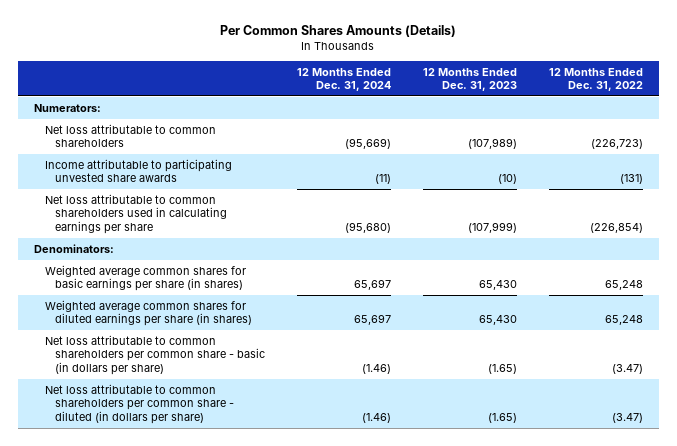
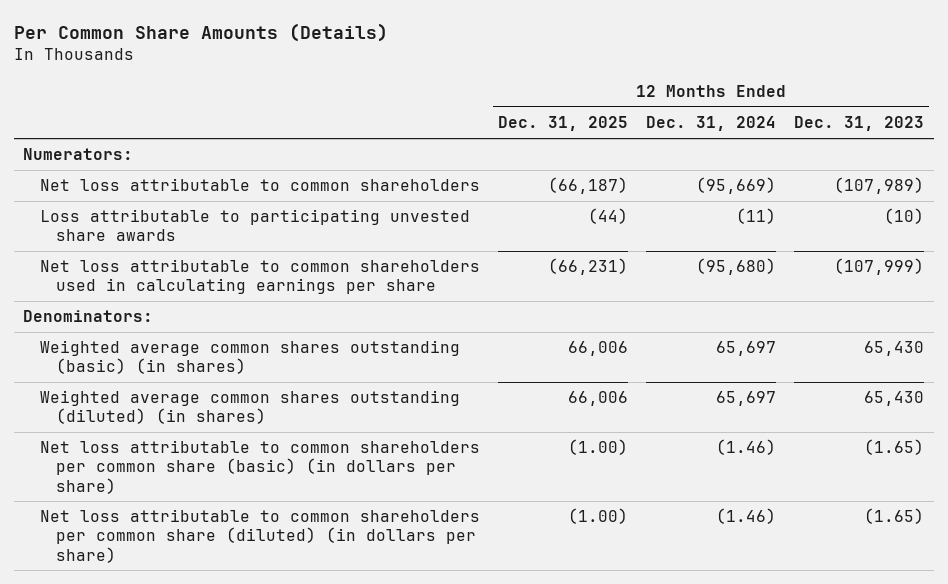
- Per Common Shares Amounts (Details)
+ Per Common Share Amounts (Details)
- | 12 Months Ended Dec. 31, 2024 | 12 Months Ended Dec. 31, 2023 | 12 Months Ended Dec. 31, 2022
+ | 12 Months Ended Dec. 31, 2025 | 12 Months Ended Dec. 31, 2024 | 12 Months Ended Dec. 31, 2023
- Income attributable to participating unvested share awards | (11) | (10) | (131)
+ Loss attributable to participating unvested share awards | (44) | (11) | (10)
- Weighted average common shares for basic earnings per share (in shares) | 65,697 | 65,430 | 65,248
- Weighted average common shares for diluted earnings per share (in shares) | 65,697 | 65,430 | 65,248
- Net loss attributable to common shareholders per common share - basic (in dollars per share) | (1.46) | (1.65) | (3.47)
- Net loss attributable to common shareholders per common share - diluted (in dollars per share) | (1.46) | (1.65) | (3.47)
+ Weighted average common shares outstanding (basic) (in shares) | 66,006 | 65,697 | 65,430
+ Weighted average common shares outstanding (diluted) (in shares) | 66,006 | 65,697 | 65,430
+ Net loss attributable to common shareholders per common share (basic) (in dollars per share) | (1.00) | (1.46) | (1.65)
+ Net loss attributable to common shareholders per common share (diluted) (in dollars per share) | (1.00) | (1.46) | (1.65)

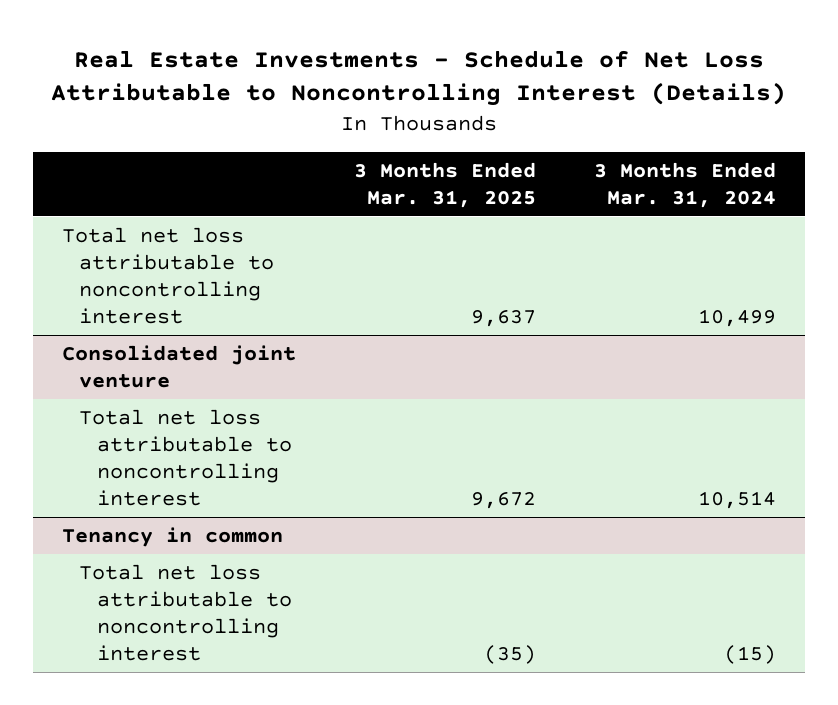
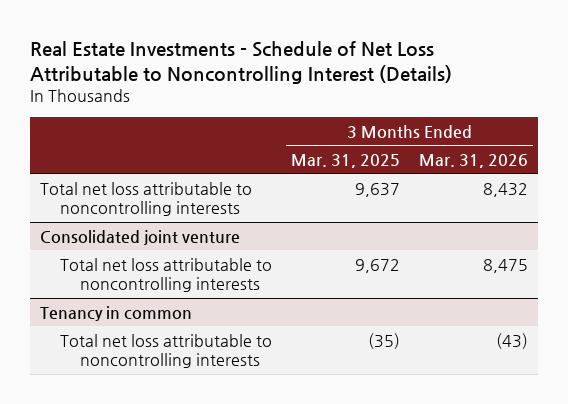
- | 3 Months Ended Mar. 31, 2025 | 3 Months Ended Mar. 31, 2024
+ | 3 Months Ended Mar. 31, 2025 | 3 Months Ended Mar. 31, 2026
- Total net loss attributable to noncontrolling interest | 9,637 | 10,499
+ Total net loss attributable to noncontrolling interests | 9,637 | 8,432
@ Consolidated joint venture
- Total net loss attributable to noncontrolling interest | 9,672 | 10,514
+ Total net loss attributable to noncontrolling interests | 9,672 | 8,475
@ Tenancy in common
- Total net loss attributable to noncontrolling interest | (35) | (15)
+ Total net loss attributable to noncontrolling interests | (35) | (43)

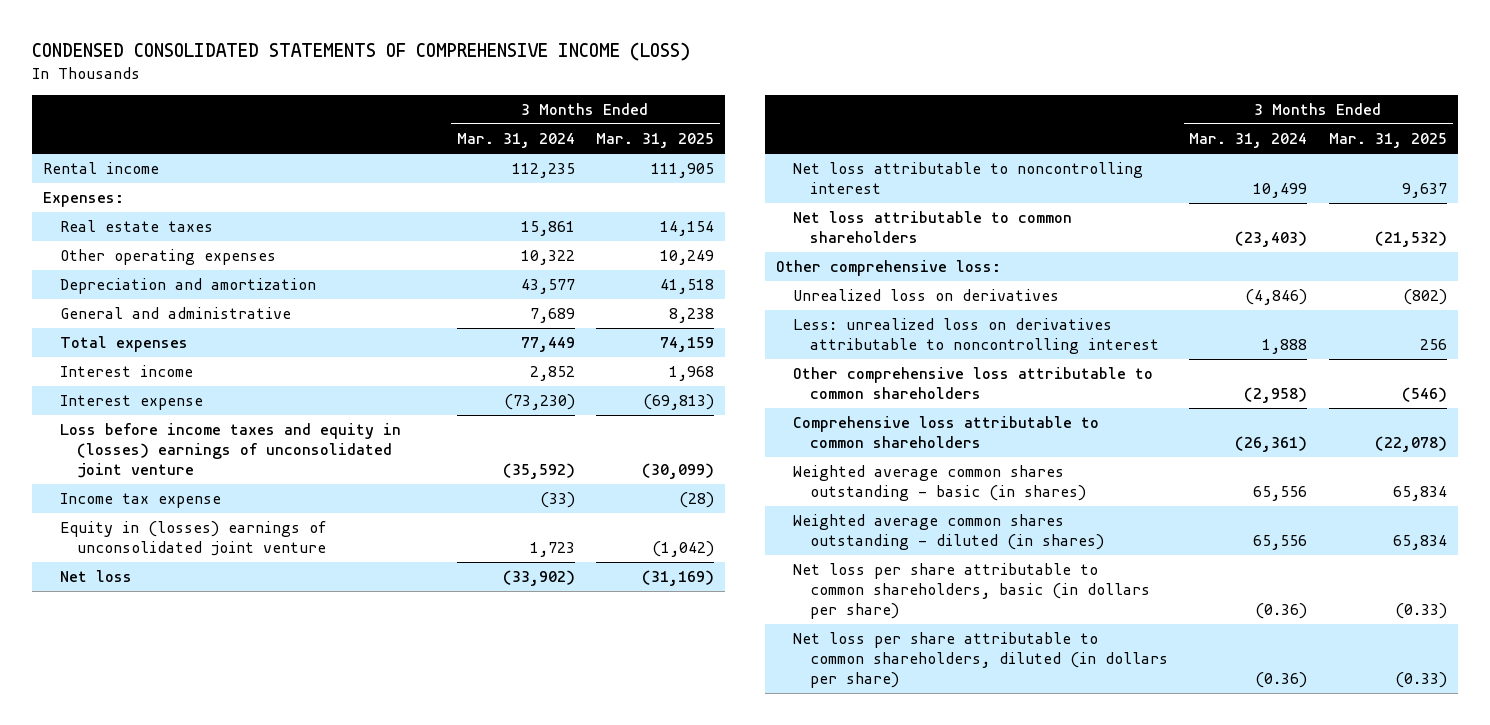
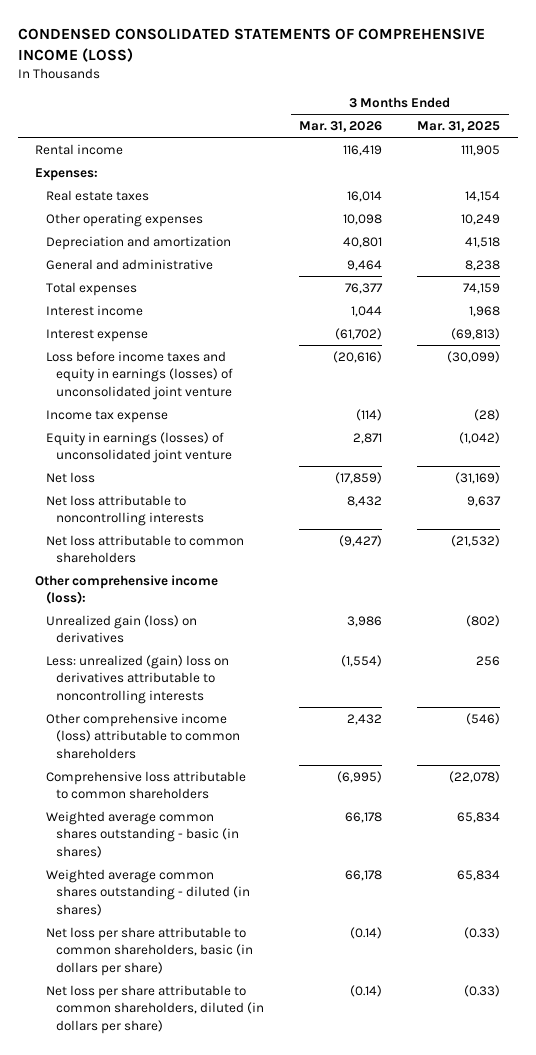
- | 3 Months Ended Mar. 31, 2024 | 3 Months Ended Mar. 31, 2025
+ | 3 Months Ended Mar. 31, 2026 | 3 Months Ended Mar. 31, 2025
- Loss before income taxes and equity in (losses) earnings of unconsolidated joint venture | (35,592) | (30,099)
+ Loss before income taxes and equity in earnings (losses) of unconsolidated joint venture | (20,616) | (30,099)
- Equity in (losses) earnings of unconsolidated joint venture | 1,723 | (1,042)
+ Equity in earnings (losses) of unconsolidated joint venture | 2,871 | (1,042)
- Net loss attributable to noncontrolling interest | 10,499 | 9,637
+ Net loss attributable to noncontrolling interests | 8,432 | 9,637
- Other comprehensive loss:
- Unrealized loss on derivatives | (4,846) | (802)
- Less: unrealized loss on derivatives attributable to noncontrolling interest | 1,888 | 256
- Other comprehensive loss attributable to common shareholders | (2,958) | (546)
+ Other comprehensive income (loss):
+ Unrealized gain (loss) on derivatives | 3,986 | (802)
+ Less: unrealized (gain) loss on derivatives attributable to noncontrolling interests | (1,554) | 256
+ Other comprehensive income (loss) attributable to common shareholders | 2,432 | (546)

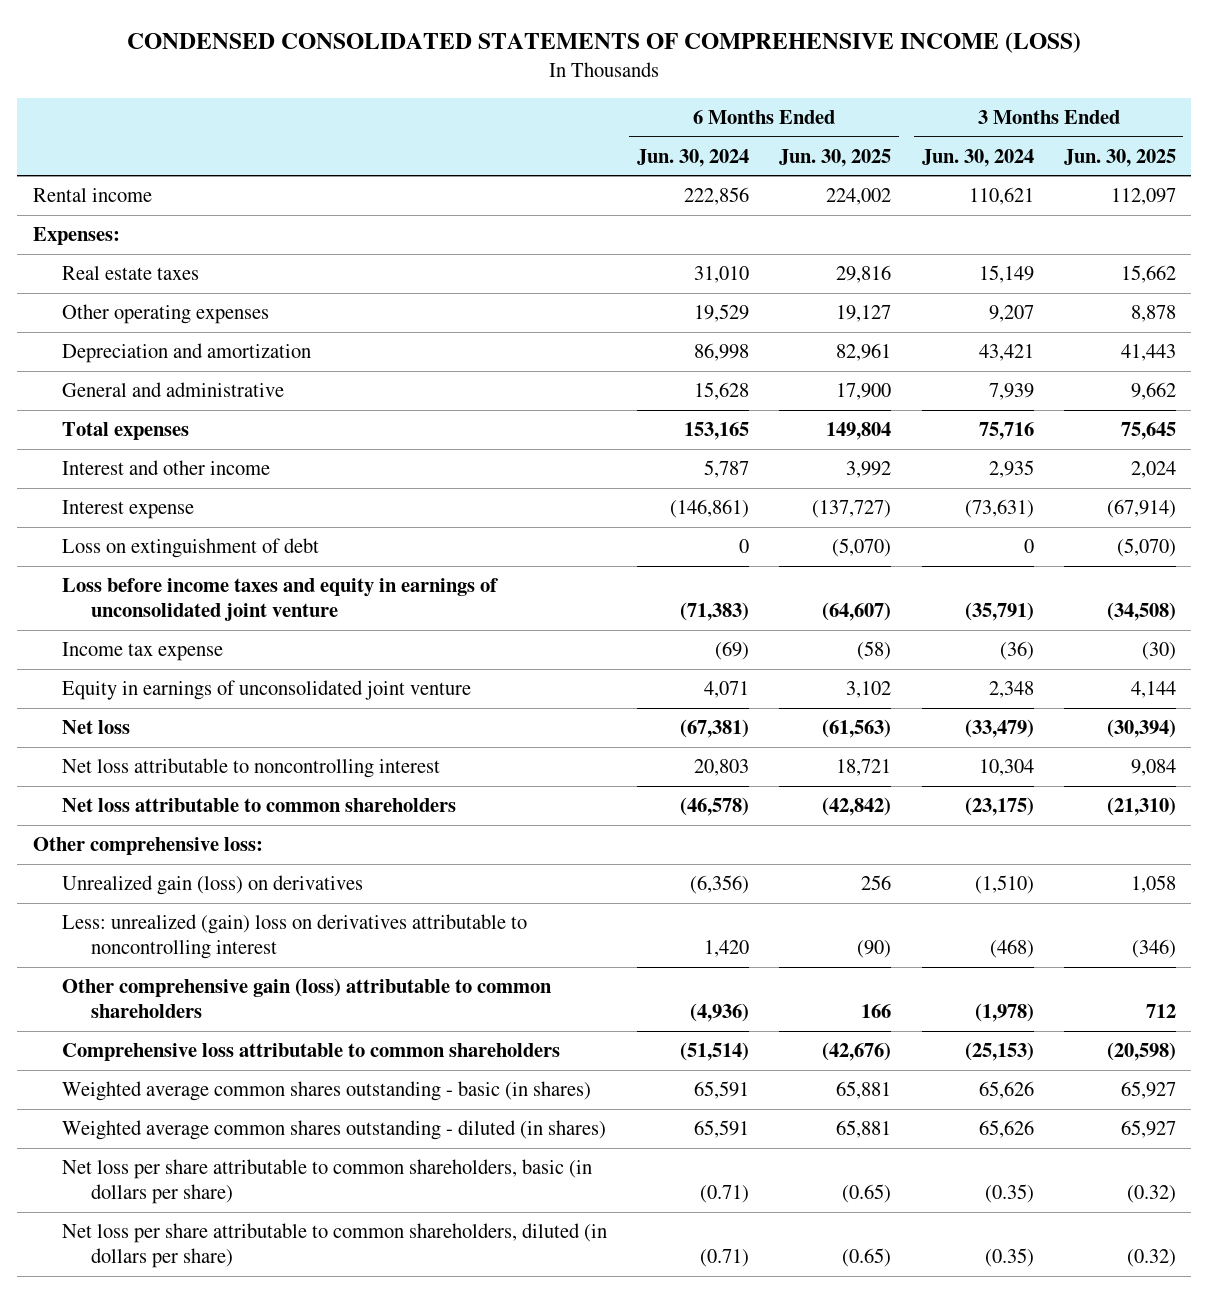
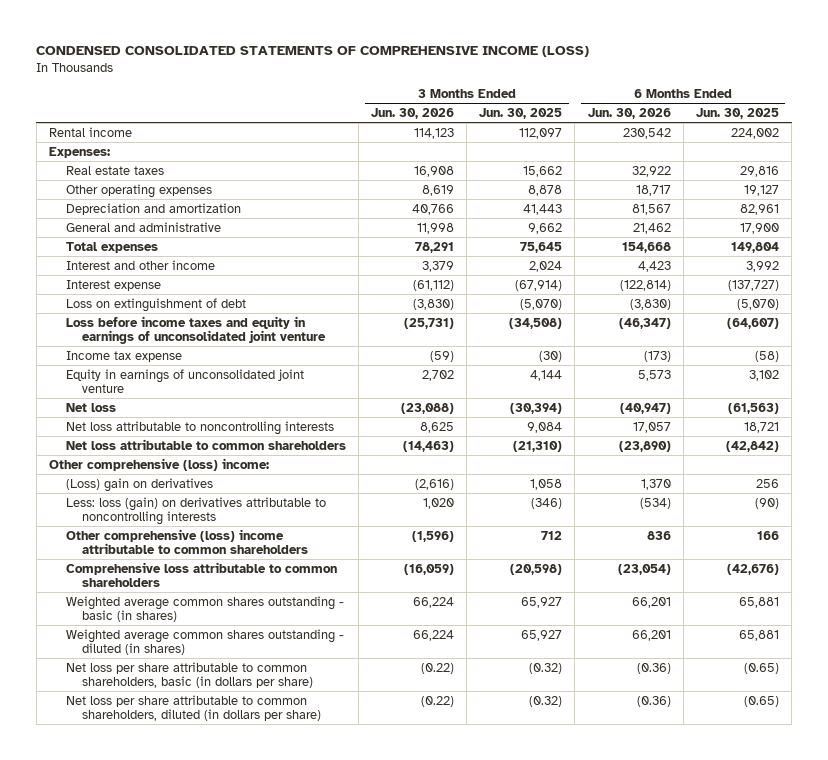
- | 6 Months Ended Jun. 30, 2024 | 6 Months Ended Jun. 30, 2025 | 3 Months Ended Jun. 30, 2024 | 3 Months Ended Jun. 30, 2025
+ | 3 Months Ended Jun. 30, 2026 | 3 Months Ended Jun. 30, 2025 | 6 Months Ended Jun. 30, 2026 | 6 Months Ended Jun. 30, 2025
- Net loss attributable to noncontrolling interest | 20,803 | 18,721 | 10,304 | 9,084
+ Net loss attributable to noncontrolling interests | 8,625 | 9,084 | 17,057 | 18,721
- Other comprehensive loss:
- Unrealized gain (loss) on derivatives | (6,356) | 256 | (1,510) | 1,058
- Less: unrealized (gain) loss on derivatives attributable to noncontrolling interest | 1,420 | (90) | (468) | (346)
- Other comprehensive gain (loss) attributable to common shareholders | (4,936) | 166 | (1,978) | 712
+ Other comprehensive (loss) income:
+ (Loss) gain on derivatives | (2,616) | 1,058 | 1,370 | 256
+ Less: loss (gain) on derivatives attributable to noncontrolling interests | 1,020 | (346) | (534) | (90)
+ Other comprehensive (loss) income attributable to common shareholders | (1,596) | 712 | 836 | 166

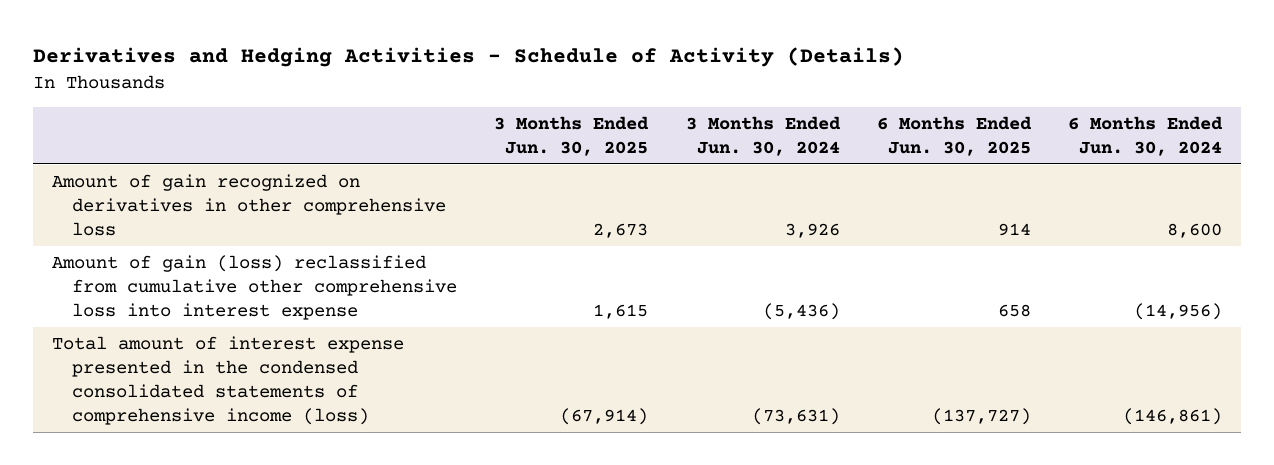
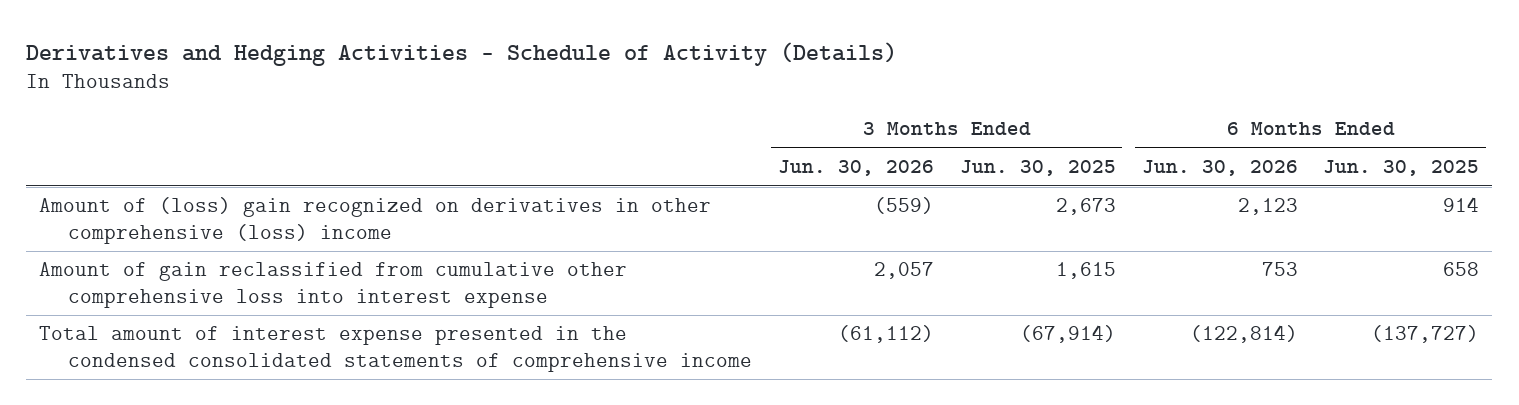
- | 3 Months Ended Jun. 30, 2025 | 3 Months Ended Jun. 30, 2024 | 6 Months Ended Jun. 30, 2025 | 6 Months Ended Jun. 30, 2024
+ | 3 Months Ended Jun. 30, 2026 | 3 Months Ended Jun. 30, 2025 | 6 Months Ended Jun. 30, 2026 | 6 Months Ended Jun. 30, 2025
- Amount of gain recognized on derivatives in other comprehensive loss | 2,673 | 3,926 | 914 | 8,600
- Amount of gain (loss) reclassified from cumulative other comprehensive loss into interest expense | 1,615 | (5,436) | 658 | (14,956)
- Total amount of interest expense presented in the condensed consolidated statements of comprehensive income (loss) | (67,914) | (73,631) | (137,727) | (146,861)
+ Amount of (loss) gain recognized on derivatives in other comprehensive (loss) income | (559) | 2,673 | 2,123 | 914
+ Amount of gain reclassified from cumulative other comprehensive loss into interest expense | 2,057 | 1,615 | 753 | 658
+ Total amount of interest expense presented in the condensed consolidated statements of comprehensive income | (61,112) | (67,914) | (122,814) | (137,727)

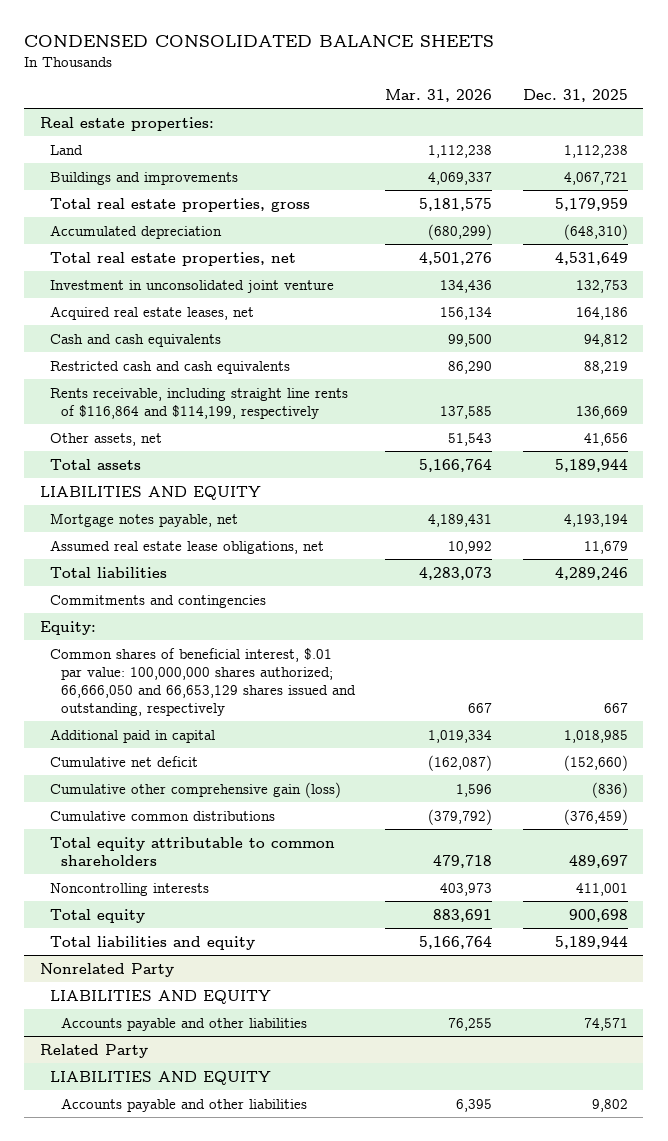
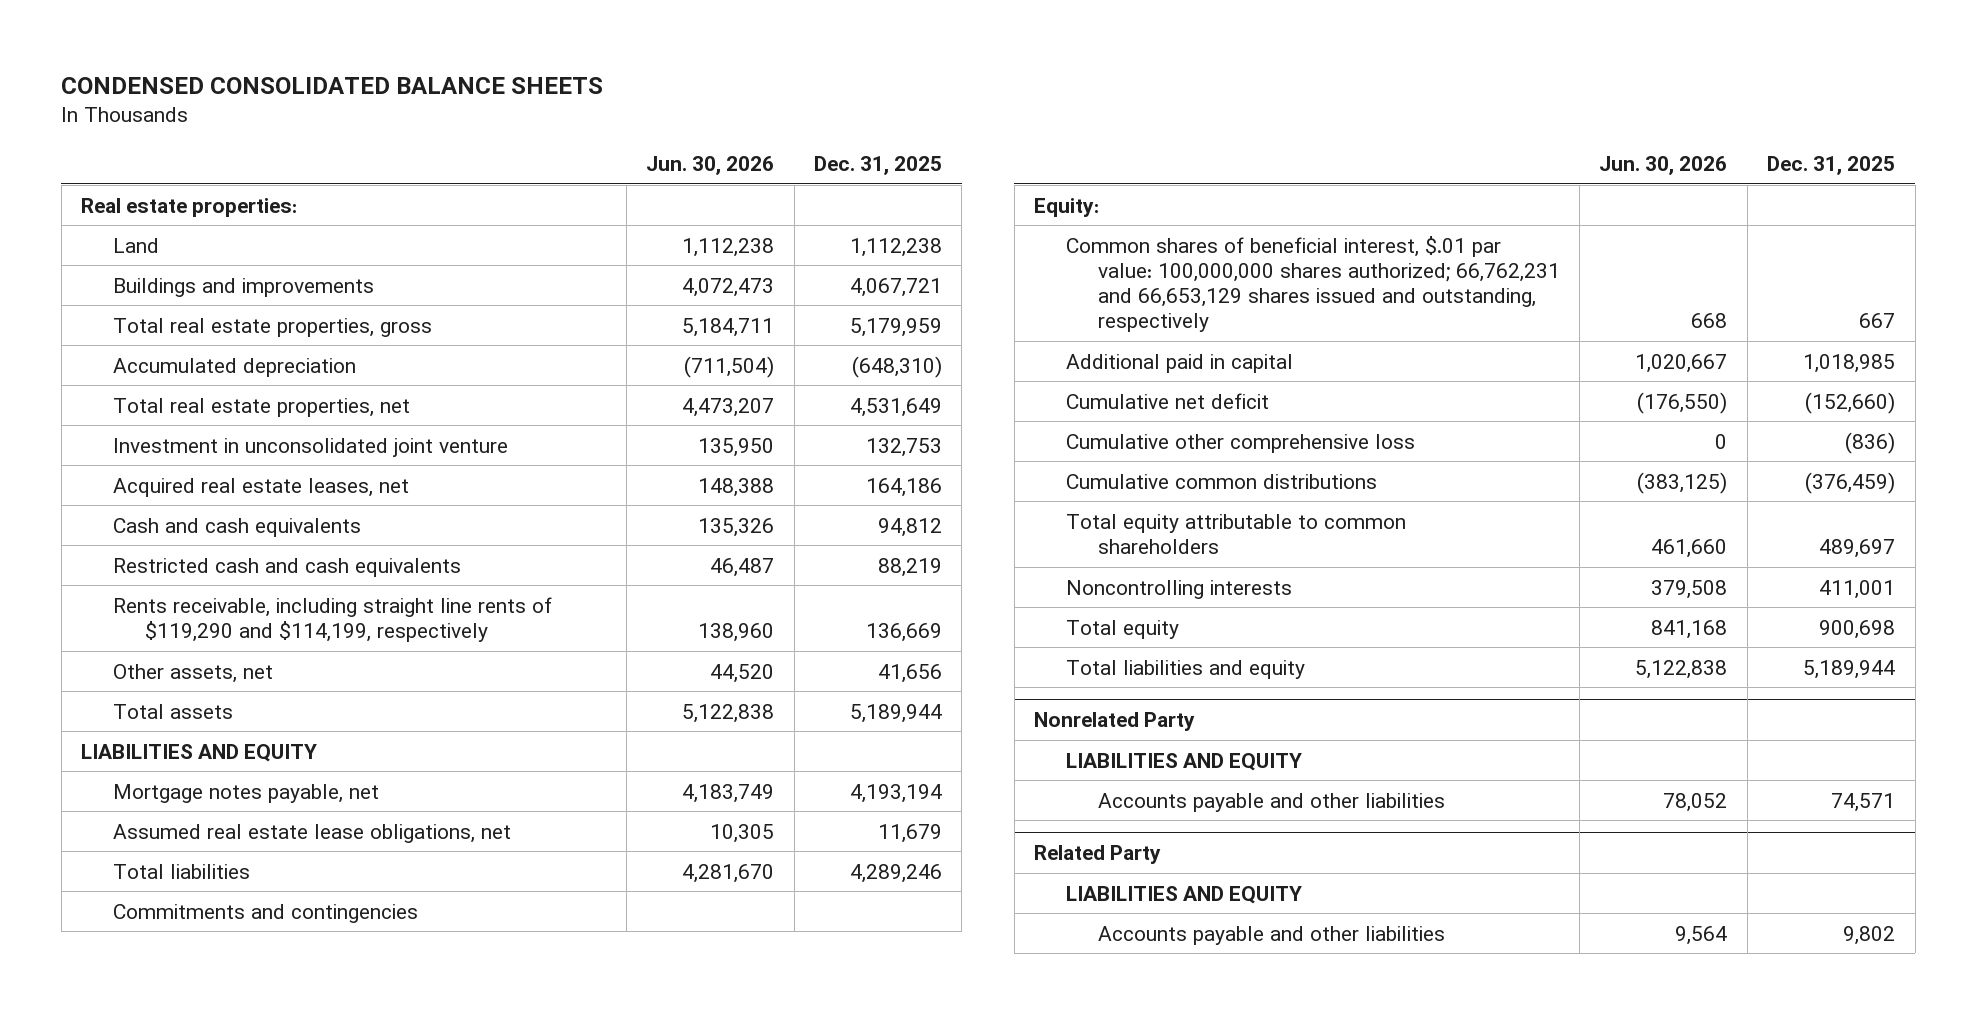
- | Mar. 31, 2026 | Dec. 31, 2025
+ | Jun. 30, 2026 | Dec. 31, 2025
- Rents receivable, including straight line rents of $116,864 and $114,199, respectively | 137,585 | 136,669
+ Rents receivable, including straight line rents of $119,290 and $114,199, respectively | 138,960 | 136,669
- Common shares of beneficial interest, $.01 par value: 100,000,000 shares authorized; 66,666,050 and 66,653,129 shares issued and outstanding, respectively | 667 | 667
+ Common shares of beneficial interest, $.01 par value: 100,000,000 shares authorized; 66,762,231 and 66,653,129 shares issued and outstanding, respectively | 668 | 667
- Cumulative other comprehensive gain (loss) | 1,596 | (836)
+ Cumulative other comprehensive loss | 0 | (836)

